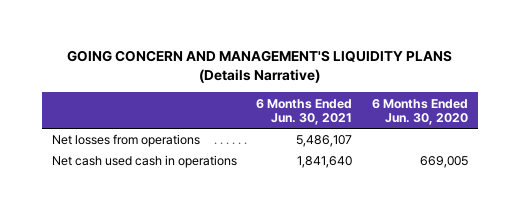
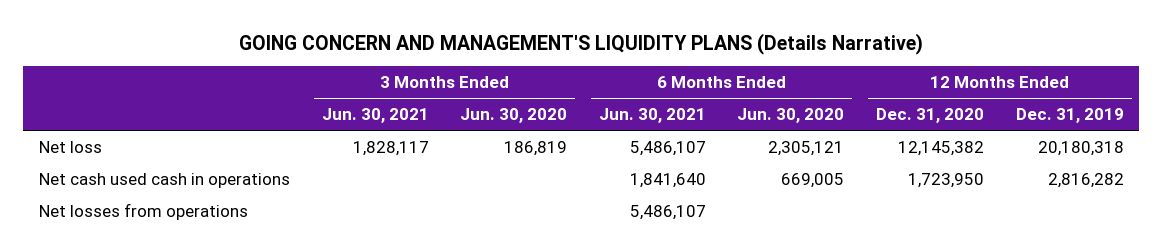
- | 6 Months Ended Jun. 30, 2021 | 6 Months Ended Jun. 30, 2020
+ | 3 Months Ended Jun. 30, 2021 | 3 Months Ended Jun. 30, 2020 | 6 Months Ended Jun. 30, 2021 | 6 Months Ended Jun. 30, 2020 | 12 Months Ended Dec. 31, 2020 | 12 Months Ended Dec. 31, 2019
+ Net loss | 1,828,117 | 186,819 | 5,486,107 | 2,305,121 | 12,145,382 | 20,180,318
moved down: Net losses from operations | | | 5,486,107 | | |

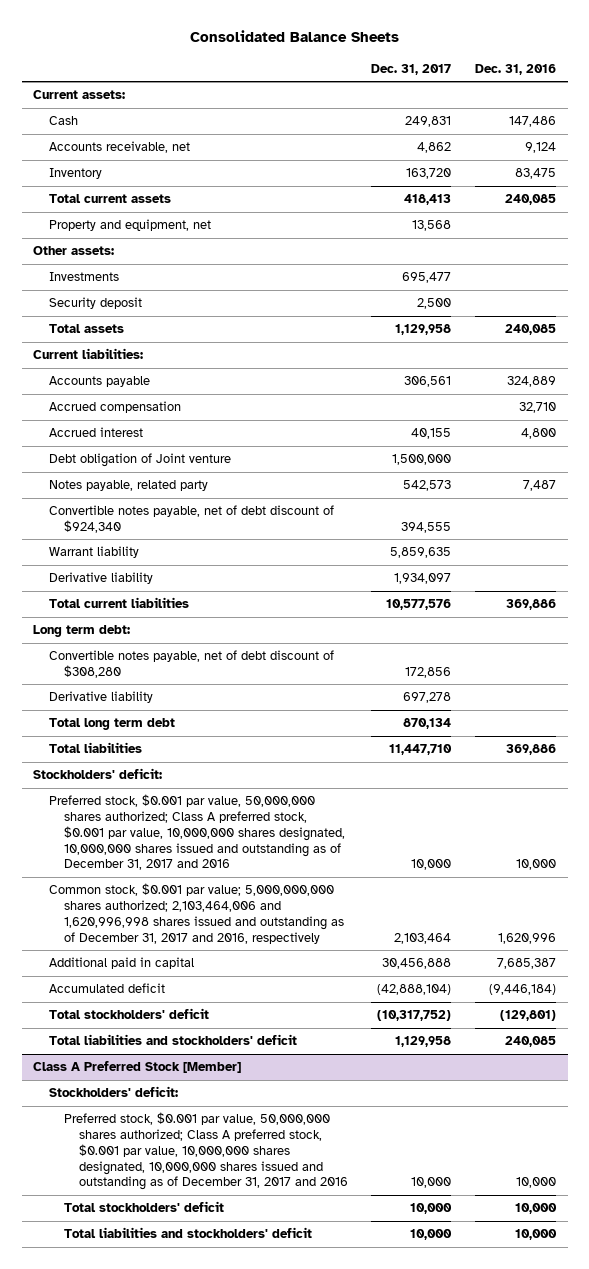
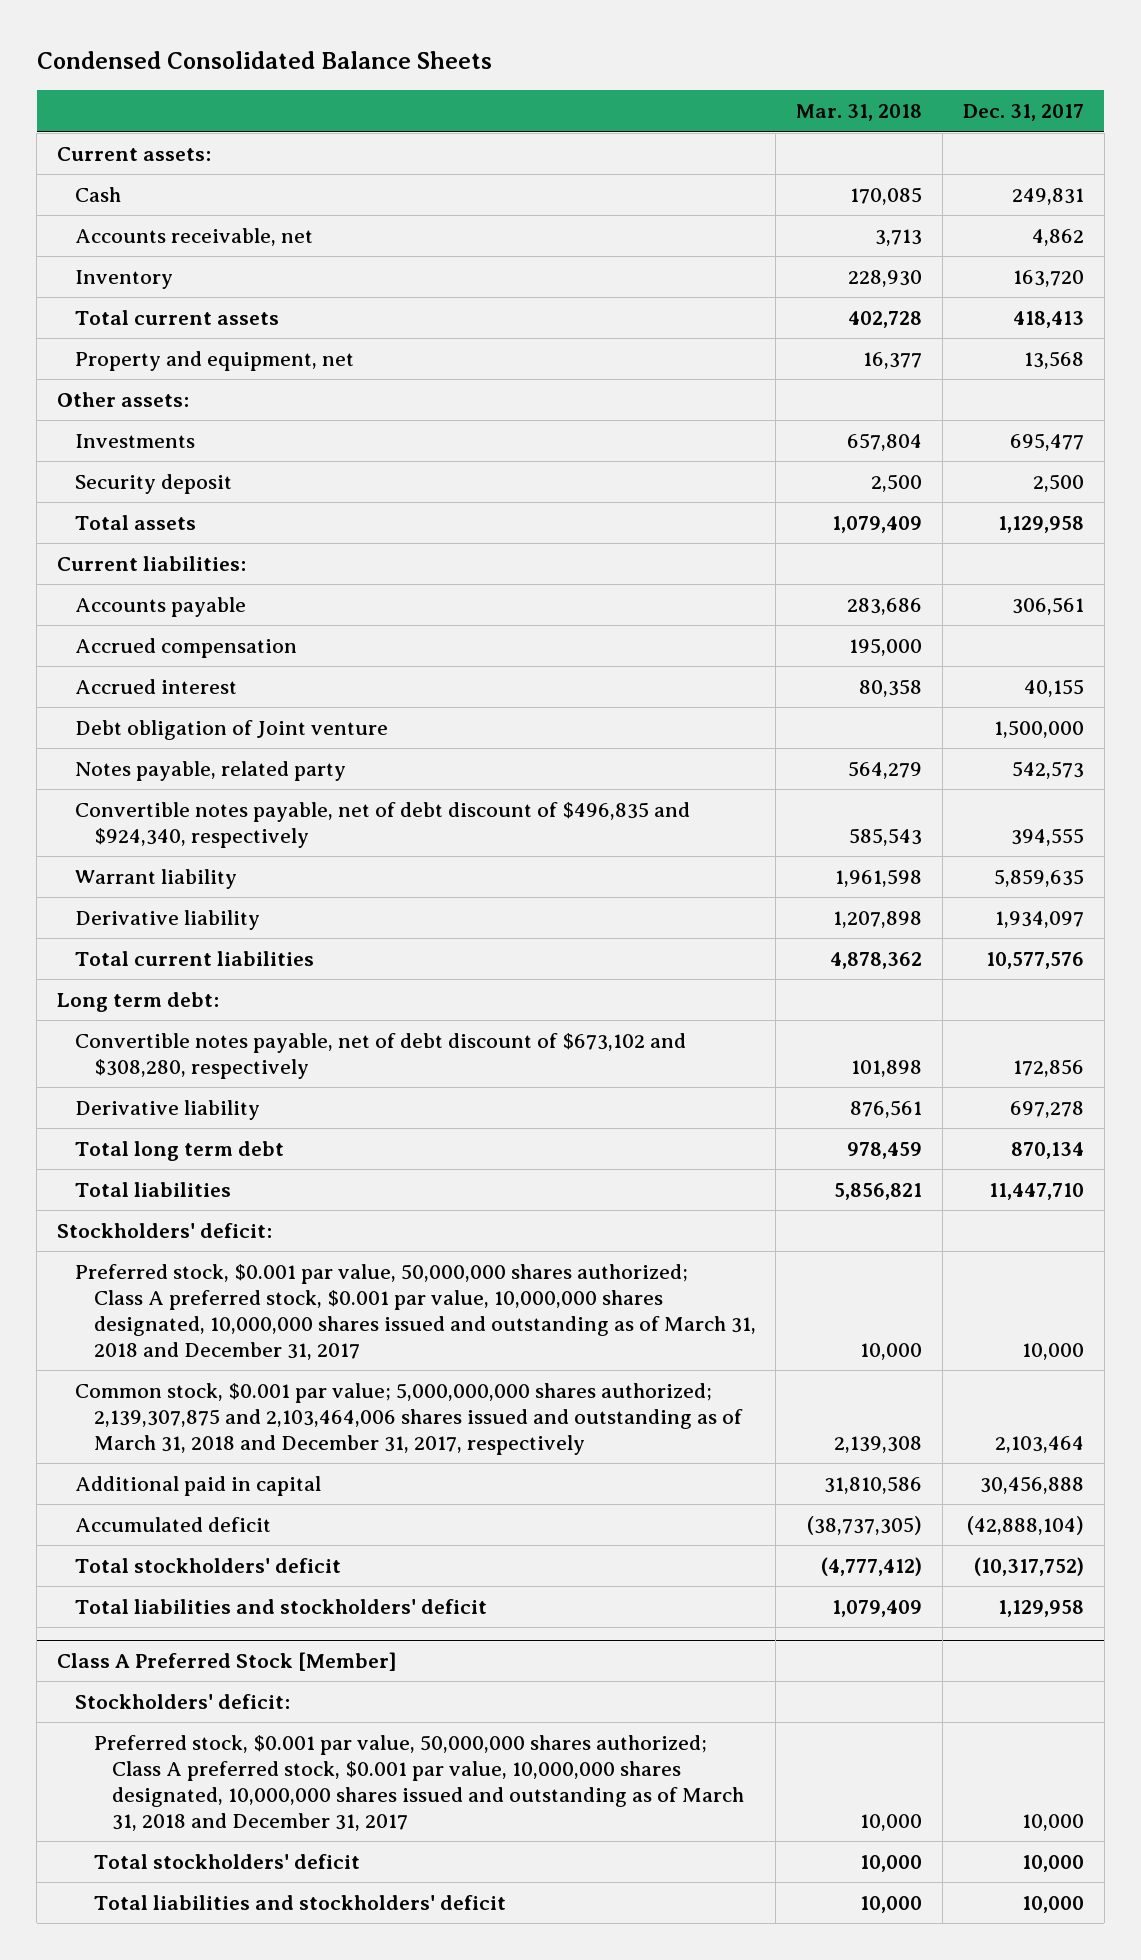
- Consolidated Balance Sheets
+ Condensed Consolidated Balance Sheets
- | Dec. 31, 2017 | Dec. 31, 2016
+ | Mar. 31, 2018 | Dec. 31, 2017
- Convertible notes payable, net of debt discount of $924,340 | 394,555 |
+ Convertible notes payable, net of debt discount of $496,835 and $924,340, respectively | 585,543 | 394,555
- Convertible notes payable, net of debt discount of $308,280 | 172,856 |
+ Convertible notes payable, net of debt discount of $673,102 and $308,280, respectively | 101,898 | 172,856
- Preferred stock, $0.001 par value, 50,000,000 shares authorized; Class A preferred stock, $0.001 par value, 10,000,000 shares designated, 10,000,000 shares issued and outstanding as of December 31, 2017 and 2016 | 10,000 | 10,000
- Common stock, $0.001 par value; 5,000,000,000 shares authorized; 2,103,464,006 and 1,620,996,998 shares issued and outstanding as of December 31, 2017 and 2016, respectively | 2,103,464 | 1,620,996
+ Preferred stock, $0.001 par value, 50,000,000 shares authorized; Class A preferred stock, $0.001 par value, 10,000,000 shares designated, 10,000,000 shares issued and outstanding as of March 31, 2018 and December 31, 2017 | 10,000 | 10,000
+ Common stock, $0.001 par value; 5,000,000,000 shares authorized; 2,139,307,875 and 2,103,464,006 shares issued and outstanding as of March 31, 2018 and December 31, 2017, respectively | 2,139,308 | 2,103,464
@ Class A Preferred Stock [Member]
- Preferred stock, $0.001 par value, 50,000,000 shares authorized; Class A preferred stock, $0.001 par value, 10,000,000 shares designated, 10,000,000 shares issued and outstanding as of December 31, 2017 and 2016 | 10,000 | 10,000
+ Preferred stock, $0.001 par value, 50,000,000 shares authorized; Class A preferred stock, $0.001 par value, 10,000,000 shares designated, 10,000,000 shares issued and outstanding as of March 31, 2018 and December 31, 2017 | 10,000 | 10,000

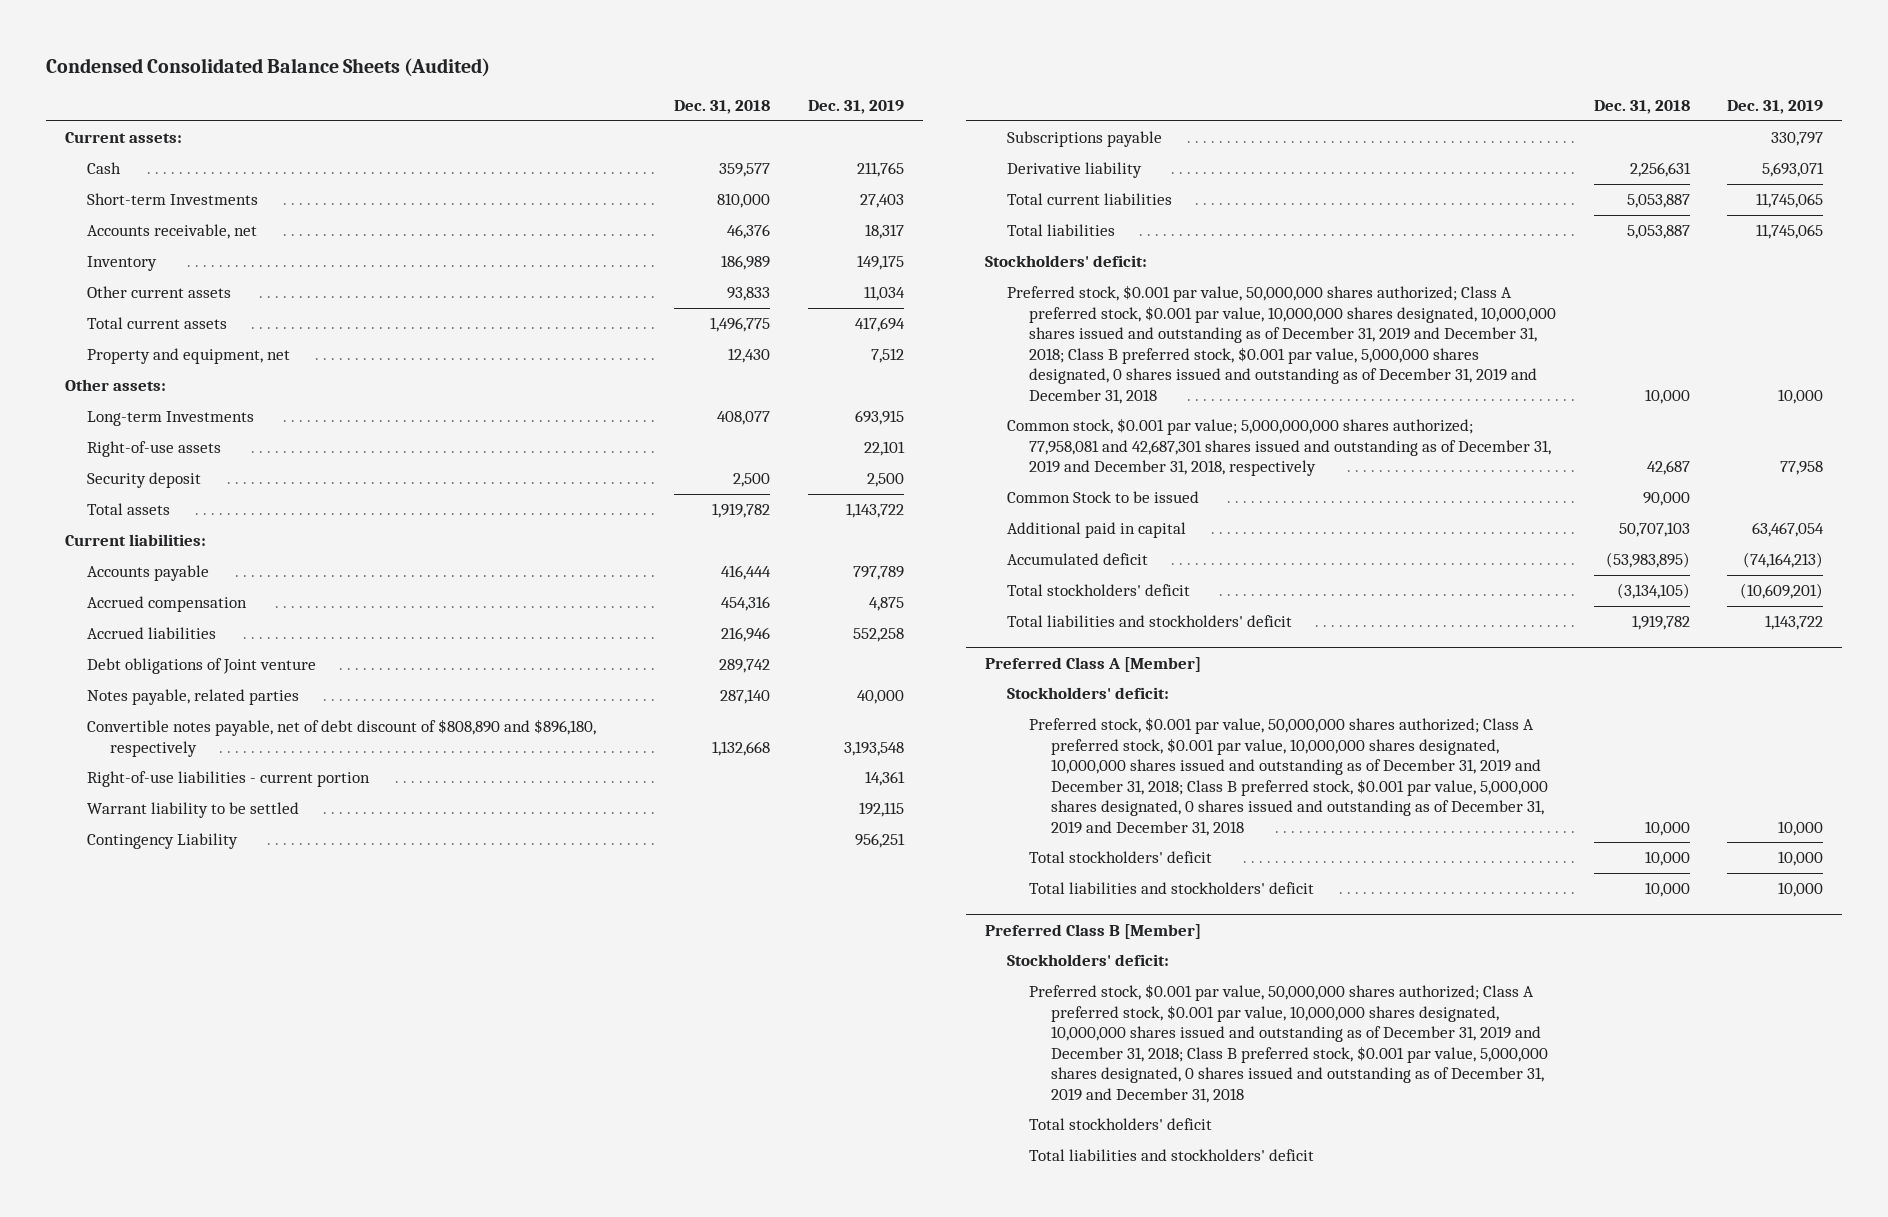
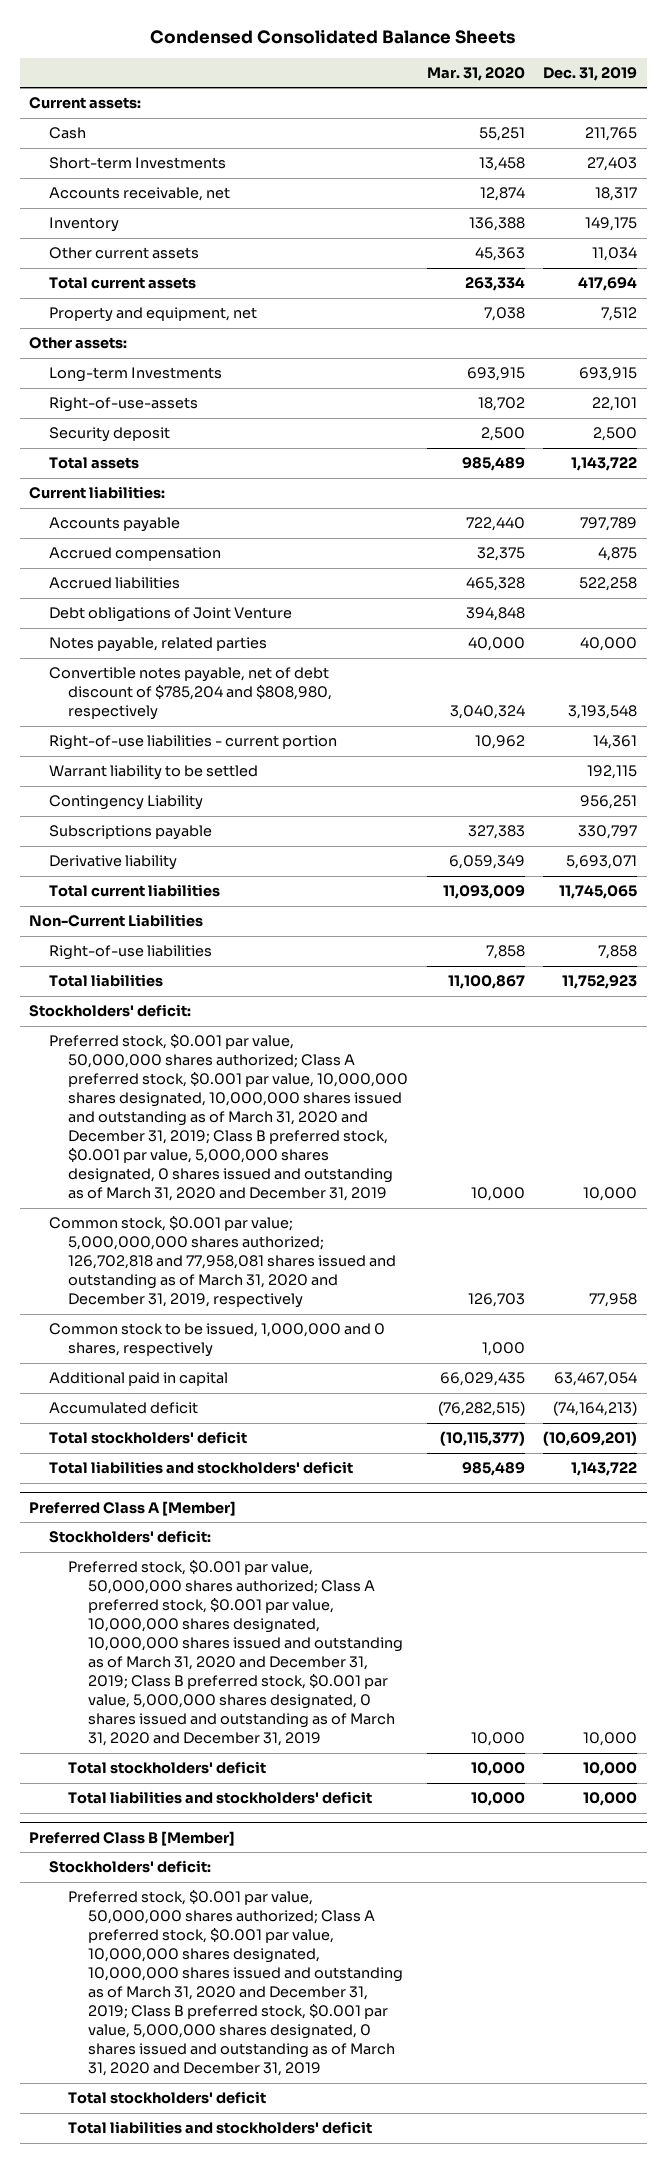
- Condensed Consolidated Balance Sheets (Audited)
+ Condensed Consolidated Balance Sheets
- | Dec. 31, 2018 | Dec. 31, 2019
+ | Mar. 31, 2020 | Dec. 31, 2019
- Right-of-use assets | | 22,101
+ Right-of-use-assets | 18,702 | 22,101
- Accrued liabilities | 216,946 | 552,258
- Debt obligations of Joint venture | 289,742 |
+ Accrued liabilities | 465,328 | 522,258
+ Debt obligations of Joint Venture | 394,848 |
- Convertible notes payable, net of debt discount of $808,890 and $896,180, respectively | 1,132,668 | 3,193,548
+ Convertible notes payable, net of debt discount of $785,204 and $808,980, respectively | 3,040,324 | 3,193,548
- Total liabilities | 5,053,887 | 11,745,065
+ Non-Current Liabilities
+ Right-of-use liabilities | 7,858 | 7,858
+ Total liabilities | 11,100,867 | 11,752,923
- Preferred stock, $0.001 par value, 50,000,000 shares authorized; Class A preferred stock, $0.001 par value, 10,000,000 shares designated, 10,000,000 shares issued and outstanding as of December 31, 2019 and December 31, 2018; Class B preferred stock, $0.001 par value, 5,000,000 shares designated, 0 shares issued and outstanding as of December 31, 2019 and December 31, 2018 | 10,000 | 10,000
- Common stock, $0.001 par value; 5,000,000,000 shares authorized; 77,958,081 and 42,687,301 shares issued and outstanding as of December 31, 2019 and December 31, 2018, respectively | 42,687 | 77,958
- Common Stock to be issued | 90,000 |
+ Preferred stock, $0.001 par value, 50,000,000 shares authorized; Class A preferred stock, $0.001 par value, 10,000,000 shares designated, 10,000,000 shares issued and outstanding as of March 31, 2020 and December 31, 2019; Class B preferred stock, $0.001 par value, 5,000,000 shares designated, 0 shares issued and outstanding as of March 31, 2020 and December 31, 2019 | 10,000 | 10,000
+ Common stock, $0.001 par value; 5,000,000,000 shares authorized; 126,702,818 and 77,958,081 shares issued and outstanding as of March 31, 2020 and December 31, 2019, respectively | 126,703 | 77,958
+ Common stock to be issued, 1,000,000 and 0 shares, respectively | 1,000 |
@ Preferred Class A [Member]
- Preferred stock, $0.001 par value, 50,000,000 shares authorized; Class A preferred stock, $0.001 par value, 10,000,000 shares designated, 10,000,000 shares issued and outstanding as of December 31, 2019 and December 31, 2018; Class B preferred stock, $0.001 par value, 5,000,000 shares designated, 0 shares issued and outstanding as of December 31, 2019 and December 31, 2018 | 10,000 | 10,000
+ Preferred stock, $0.001 par value, 50,000,000 shares authorized; Class A preferred stock, $0.001 par value, 10,000,000 shares designated, 10,000,000 shares issued and outstanding as of March 31, 2020 and December 31, 2019; Class B preferred stock, $0.001 par value, 5,000,000 shares designated, 0 shares issued and outstanding as of March 31, 2020 and December 31, 2019 | 10,000 | 10,000
@ Preferred Class B [Member]
- Preferred stock, $0.001 par value, 50,000,000 shares authorized; Class A preferred stock, $0.001 par value, 10,000,000 shares designated, 10,000,000 shares issued and outstanding as of December 31, 2019 and December 31, 2018; Class B preferred stock, $0.001 par value, 5,000,000 shares designated, 0 shares issued and outstanding as of December 31, 2019 and December 31, 2018
+ Preferred stock, $0.001 par value, 50,000,000 shares authorized; Class A preferred stock, $0.001 par value, 10,000,000 shares designated, 10,000,000 shares issued and outstanding as of March 31, 2020 and December 31, 2019; Class B preferred stock, $0.001 par value, 5,000,000 shares designated, 0 shares issued and outstanding as of March 31, 2020 and December 31, 2019

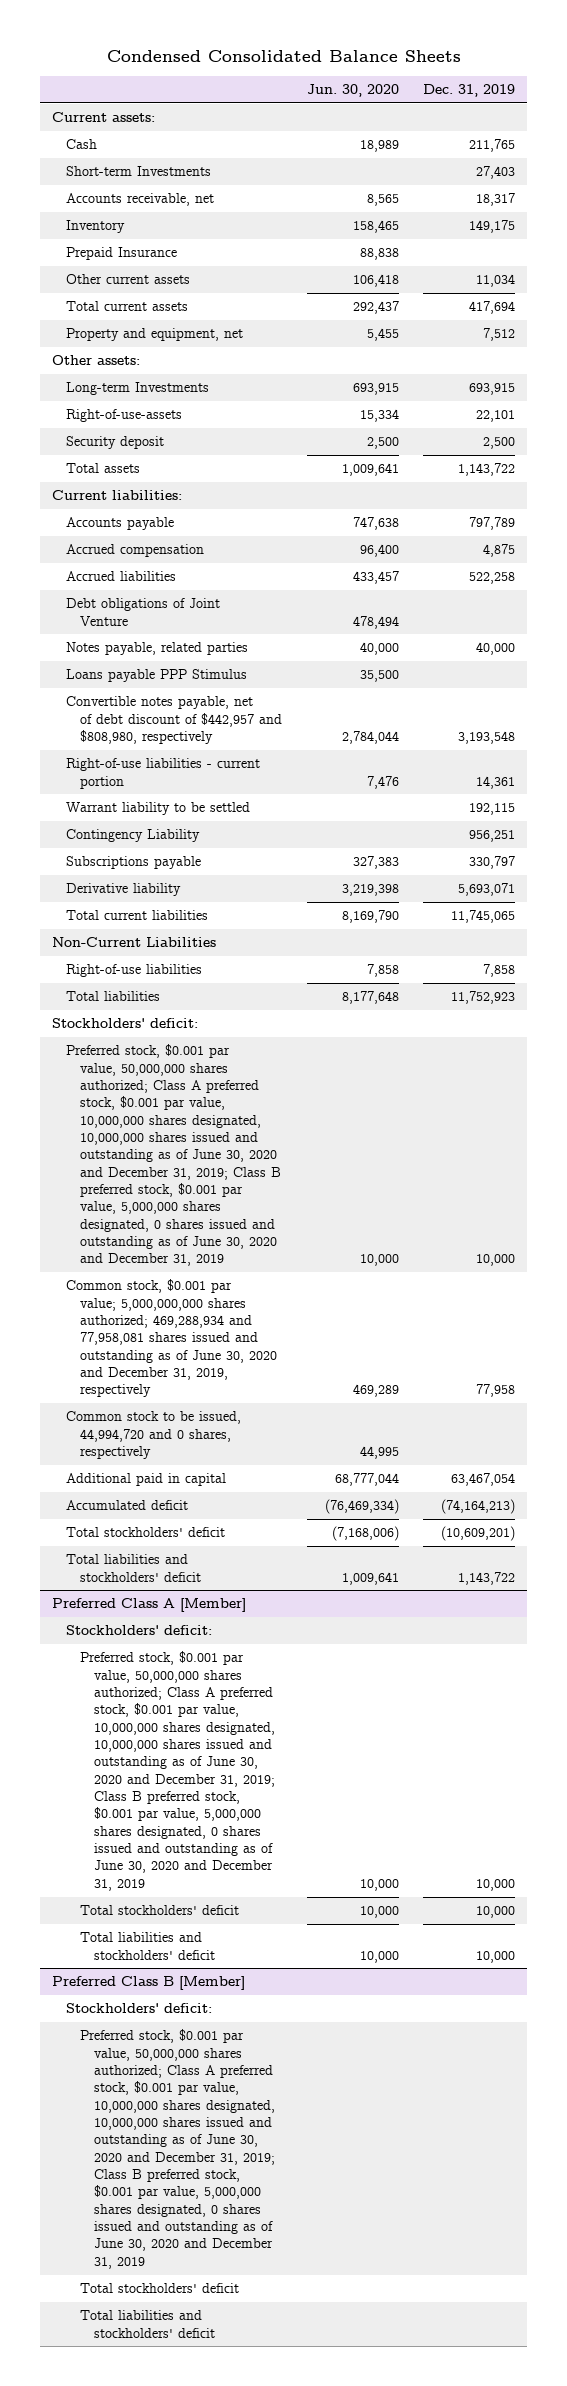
- | Mar. 31, 2020 | Dec. 31, 2019
+ | Jun. 30, 2020 | Dec. 31, 2019
+ Prepaid Insurance | 88,838 |
- Convertible notes payable, net of debt discount of $785,204 and $808,980, respectively | 3,040,324 | 3,193,548
+ Loans payable PPP Stimulus | 35,500 |
+ Convertible notes payable, net of debt discount of $442,957 and $808,980, respectively | 2,784,044 | 3,193,548
- Preferred stock, $0.001 par value, 50,000,000 shares authorized; Class A preferred stock, $0.001 par value, 10,000,000 shares designated, 10,000,000 shares issued and outstanding as of March 31, 2020 and December 31, 2019; Class B preferred stock, $0.001 par value, 5,000,000 shares designated, 0 shares issued and outstanding as of March 31, 2020 and December 31, 2019 | 10,000 | 10,000
- Common stock, $0.001 par value; 5,000,000,000 shares authorized; 126,702,818 and 77,958,081 shares issued and outstanding as of March 31, 2020 and December 31, 2019, respectively | 126,703 | 77,958
- Common stock to be issued, 1,000,000 and 0 shares, respectively | 1,000 |
+ Preferred stock, $0.001 par value, 50,000,000 shares authorized; Class A preferred stock, $0.001 par value, 10,000,000 shares designated, 10,000,000 shares issued and outstanding as of June 30, 2020 and December 31, 2019; Class B preferred stock, $0.001 par value, 5,000,000 shares designated, 0 shares issued and outstanding as of June 30, 2020 and December 31, 2019 | 10,000 | 10,000
+ Common stock, $0.001 par value; 5,000,000,000 shares authorized; 469,288,934 and 77,958,081 shares issued and outstanding as of June 30, 2020 and December 31, 2019, respectively | 469,289 | 77,958
+ Common stock to be issued, 44,994,720 and 0 shares, respectively | 44,995 |
@ Preferred Class A [Member]
- Preferred stock, $0.001 par value, 50,000,000 shares authorized; Class A preferred stock, $0.001 par value, 10,000,000 shares designated, 10,000,000 shares issued and outstanding as of March 31, 2020 and December 31, 2019; Class B preferred stock, $0.001 par value, 5,000,000 shares designated, 0 shares issued and outstanding as of March 31, 2020 and December 31, 2019 | 10,000 | 10,000
+ Preferred stock, $0.001 par value, 50,000,000 shares authorized; Class A preferred stock, $0.001 par value, 10,000,000 shares designated, 10,000,000 shares issued and outstanding as of June 30, 2020 and December 31, 2019; Class B preferred stock, $0.001 par value, 5,000,000 shares designated, 0 shares issued and outstanding as of June 30, 2020 and December 31, 2019 | 10,000 | 10,000
@ Preferred Class B [Member]
- Preferred stock, $0.001 par value, 50,000,000 shares authorized; Class A preferred stock, $0.001 par value, 10,000,000 shares designated, 10,000,000 shares issued and outstanding as of March 31, 2020 and December 31, 2019; Class B preferred stock, $0.001 par value, 5,000,000 shares designated, 0 shares issued and outstanding as of March 31, 2020 and December 31, 2019
+ Preferred stock, $0.001 par value, 50,000,000 shares authorized; Class A preferred stock, $0.001 par value, 10,000,000 shares designated, 10,000,000 shares issued and outstanding as of June 30, 2020 and December 31, 2019; Class B preferred stock, $0.001 par value, 5,000,000 shares designated, 0 shares issued and outstanding as of June 30, 2020 and December 31, 2019

